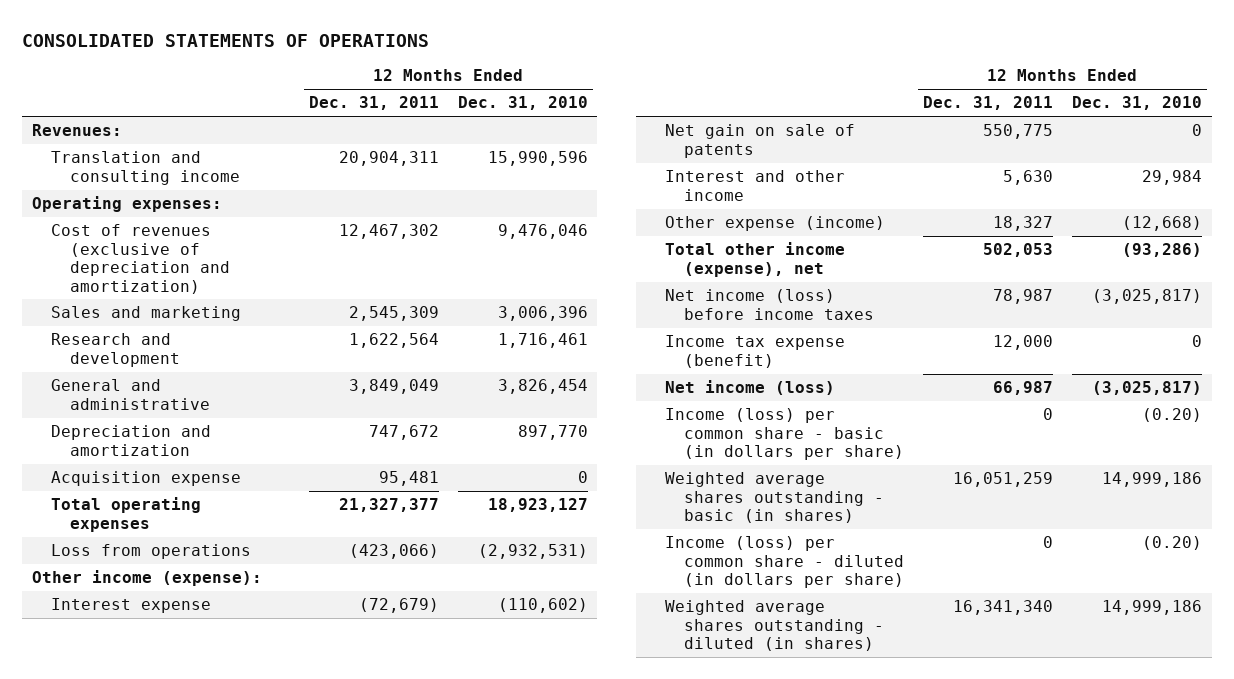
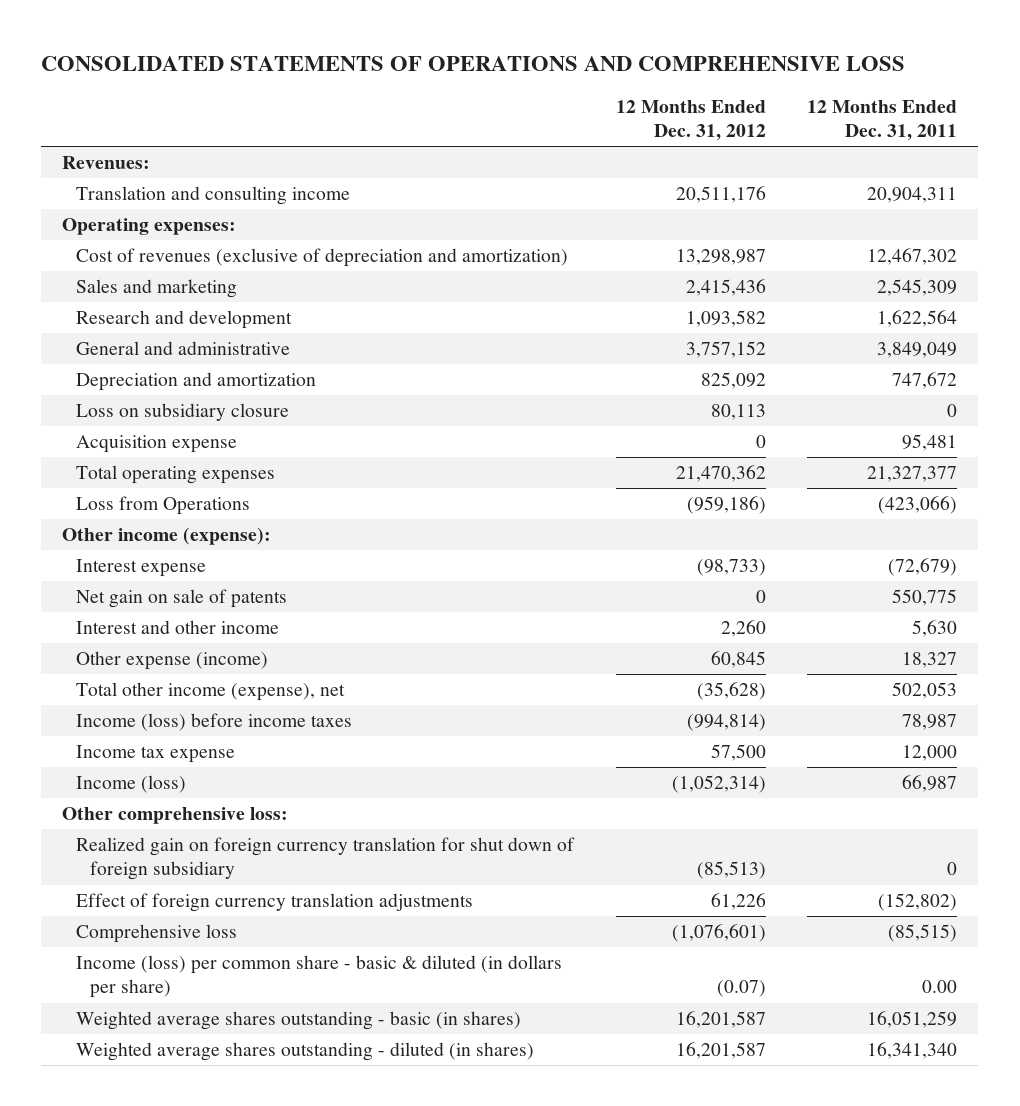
- CONSOLIDATED STATEMENTS OF OPERATIONS
+ CONSOLIDATED STATEMENTS OF OPERATIONS AND COMPREHENSIVE LOSS
- | 12 Months Ended Dec. 31, 2011 | 12 Months Ended Dec. 31, 2010
+ | 12 Months Ended Dec. 31, 2012 | 12 Months Ended Dec. 31, 2011
+ Loss on subsidiary closure | 80,113 | 0
- Loss from operations | (423,066) | (2,932,531)
+ Loss from Operations | (959,186) | (423,066)
- Net income (loss) before income taxes | 78,987 | (3,025,817)
- Income tax expense (benefit) | 12,000 | 0
- Net income (loss) | 66,987 | (3,025,817)
- Income (loss) per common share - basic (in dollars per share) | 0 | (0.20)
+ Income (loss) before income taxes | (994,814) | 78,987
+ Income tax expense | 57,500 | 12,000
+ Income (loss) | (1,052,314) | 66,987
+ Other comprehensive loss:
+ Realized gain on foreign currency translation for shut down of foreign subsidiary | (85,513) | 0
+ Effect of foreign currency translation adjustments | 61,226 | (152,802)
+ Comprehensive loss | (1,076,601) | (85,515)
+ Income (loss) per common share - basic & diluted (in dollars per share) | (0.07) | 0.00
- Income (loss) per common share - diluted (in dollars per share) | 0 | (0.20)

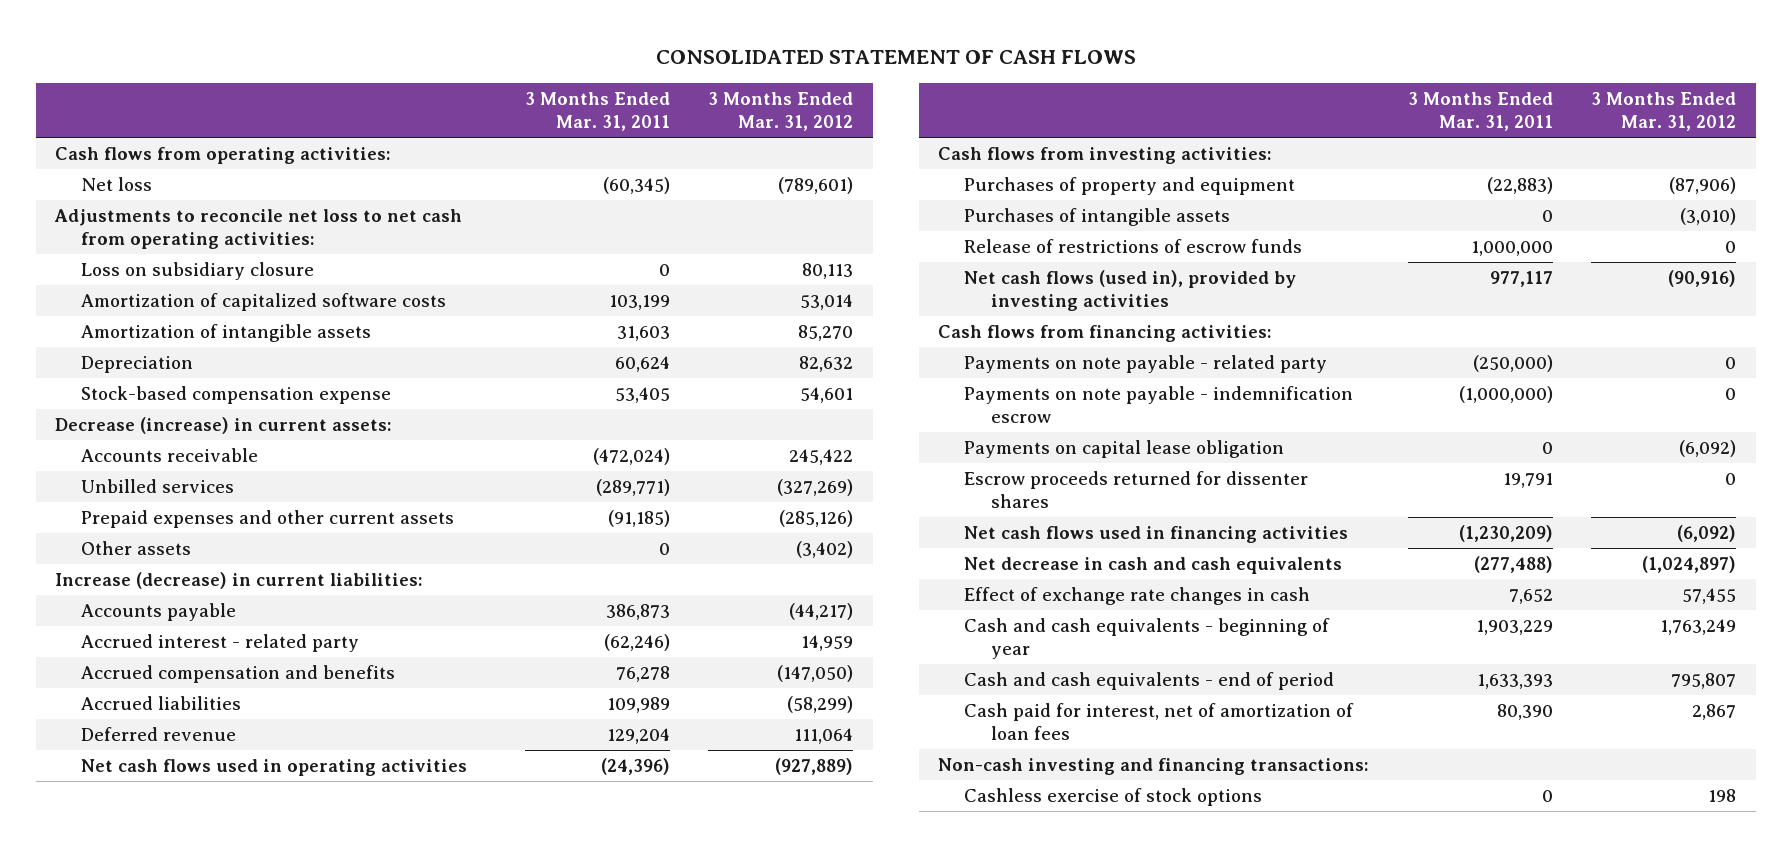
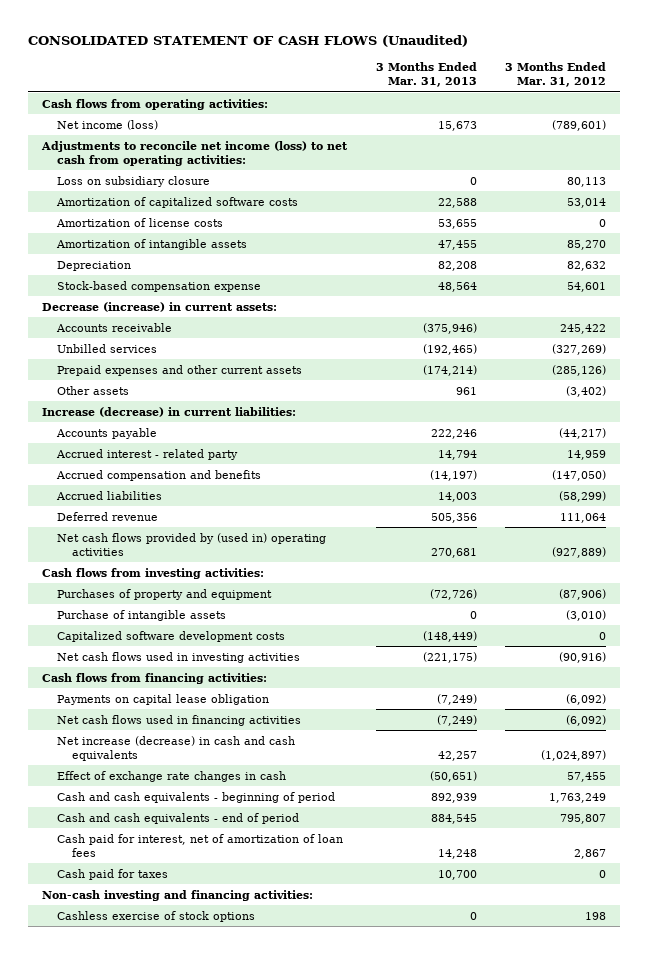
- CONSOLIDATED STATEMENT OF CASH FLOWS
+ CONSOLIDATED STATEMENT OF CASH FLOWS (Unaudited)
- | 3 Months Ended Mar. 31, 2011 | 3 Months Ended Mar. 31, 2012
+ | 3 Months Ended Mar. 31, 2013 | 3 Months Ended Mar. 31, 2012
- Net loss | (60,345) | (789,601)
- Adjustments to reconcile net loss to net cash from operating activities:
+ Net income (loss) | 15,673 | (789,601)
+ Adjustments to reconcile net income (loss) to net cash from operating activities:
+ Amortization of license costs | 53,655 | 0
- Net cash flows used in operating activities | (24,396) | (927,889)
+ Net cash flows provided by (used in) operating activities | 270,681 | (927,889)
- Purchases of intangible assets | 0 | (3,010)
- Release of restrictions of escrow funds | 1,000,000 | 0
- Net cash flows (used in), provided by investing activities | 977,117 | (90,916)
+ Purchase of intangible assets | 0 | (3,010)
+ Capitalized software development costs | (148,449) | 0
+ Net cash flows used in investing activities | (221,175) | (90,916)
- Payments on note payable - related party | (250,000) | 0
- Payments on note payable - indemnification escrow | (1,000,000) | 0
- Escrow proceeds returned for dissenter shares | 19,791 | 0
- Net decrease in cash and cash equivalents | (277,488) | (1,024,897)
+ Net increase (decrease) in cash and cash equivalents | 42,257 | (1,024,897)
- Cash and cash equivalents - beginning of year | 1,903,229 | 1,763,249
+ Cash and cash equivalents - beginning of period | 892,939 | 1,763,249
- Non-cash investing and financing transactions:
+ Cash paid for taxes | 10,700 | 0
+ Non-cash investing and financing activities:

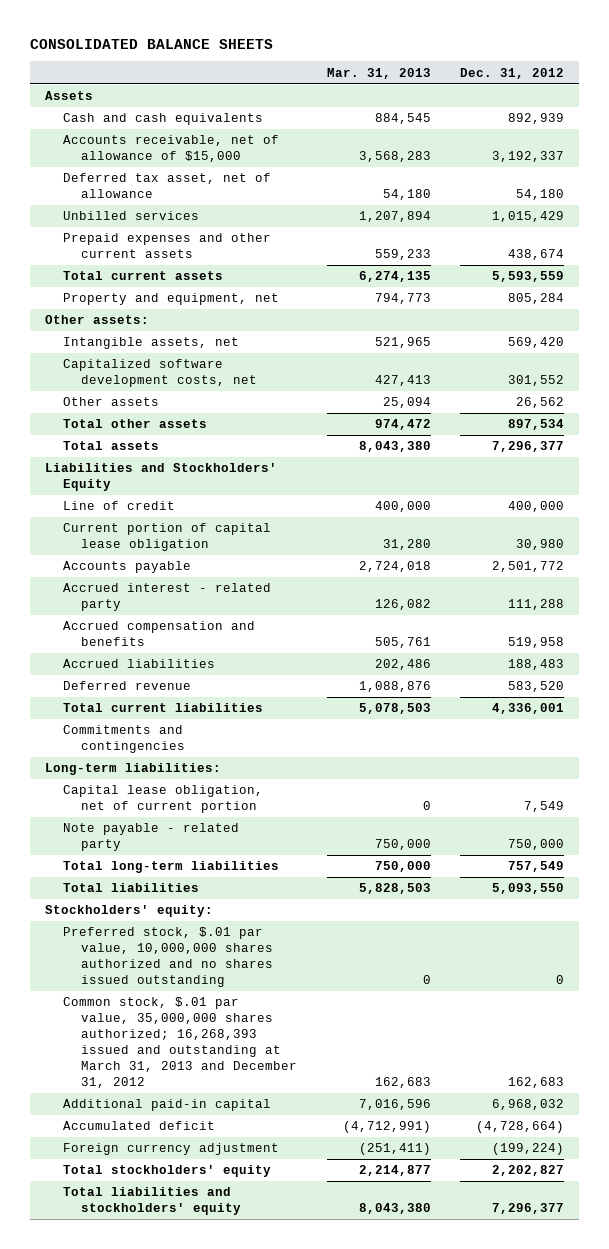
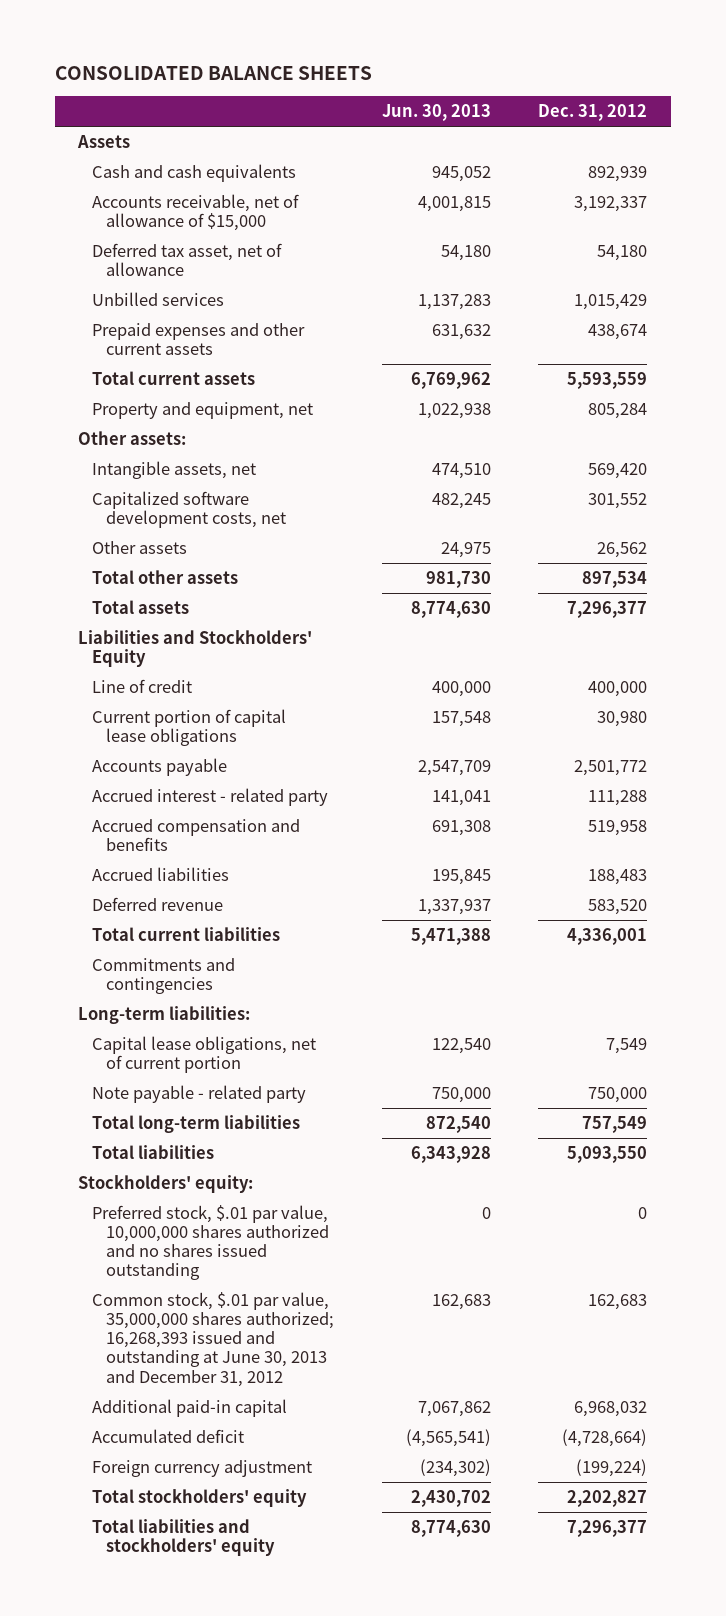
- | Mar. 31, 2013 | Dec. 31, 2012
+ | Jun. 30, 2013 | Dec. 31, 2012
- Current portion of capital lease obligation | 31,280 | 30,980
+ Current portion of capital lease obligations | 157,548 | 30,980
- Capital lease obligation, net of current portion | 0 | 7,549
+ Capital lease obligations, net of current portion | 122,540 | 7,549
- Common stock, $.01 par value, 35,000,000 shares authorized; 16,268,393 issued and outstanding at March 31, 2013 and December 31, 2012 | 162,683 | 162,683
+ Common stock, $.01 par value, 35,000,000 shares authorized; 16,268,393 issued and outstanding at June 30, 2013 and December 31, 2012 | 162,683 | 162,683

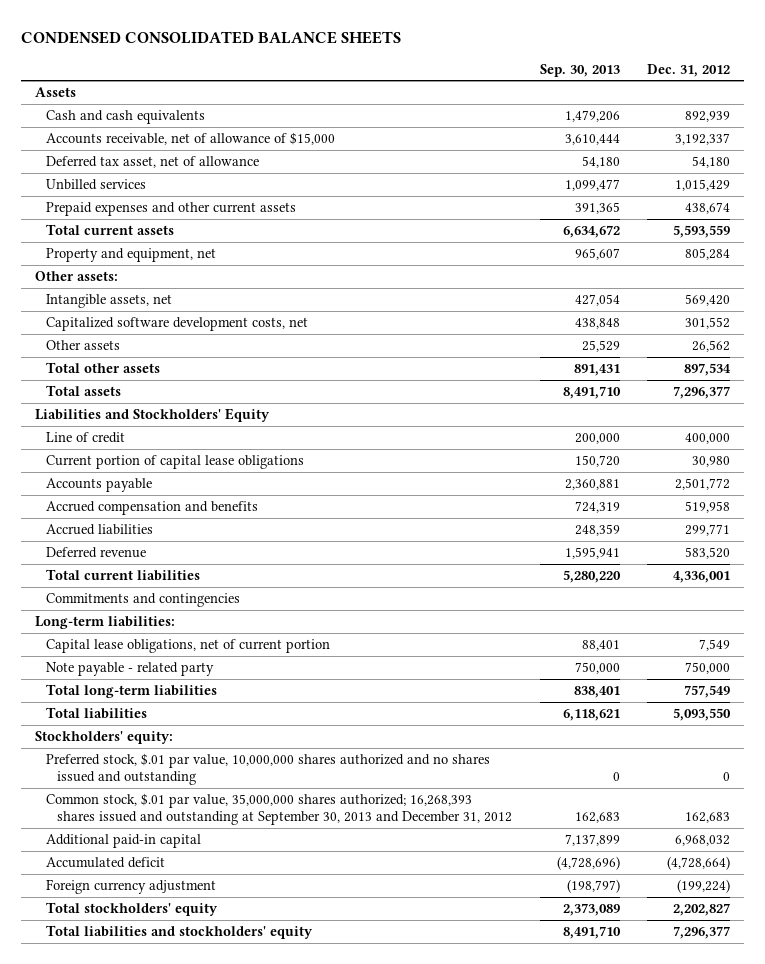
- CONSOLIDATED BALANCE SHEETS
+ CONDENSED CONSOLIDATED BALANCE SHEETS
- | Jun. 30, 2013 | Dec. 31, 2012
+ | Sep. 30, 2013 | Dec. 31, 2012
- Accrued interest - related party | 141,041 | 111,288
- Accrued liabilities | 195,845 | 188,483
+ Accrued liabilities | 248,359 | 299,771
- Preferred stock, $.01 par value, 10,000,000 shares authorized and no shares issued outstanding | 0 | 0
- Common stock, $.01 par value, 35,000,000 shares authorized; 16,268,393 issued and outstanding at June 30, 2013 and December 31, 2012 | 162,683 | 162,683
+ Preferred stock, $.01 par value, 10,000,000 shares authorized and no shares issued and outstanding | 0 | 0
+ Common stock, $.01 par value, 35,000,000 shares authorized; 16,268,393 shares issued and outstanding at September 30, 2013 and December 31, 2012 | 162,683 | 162,683

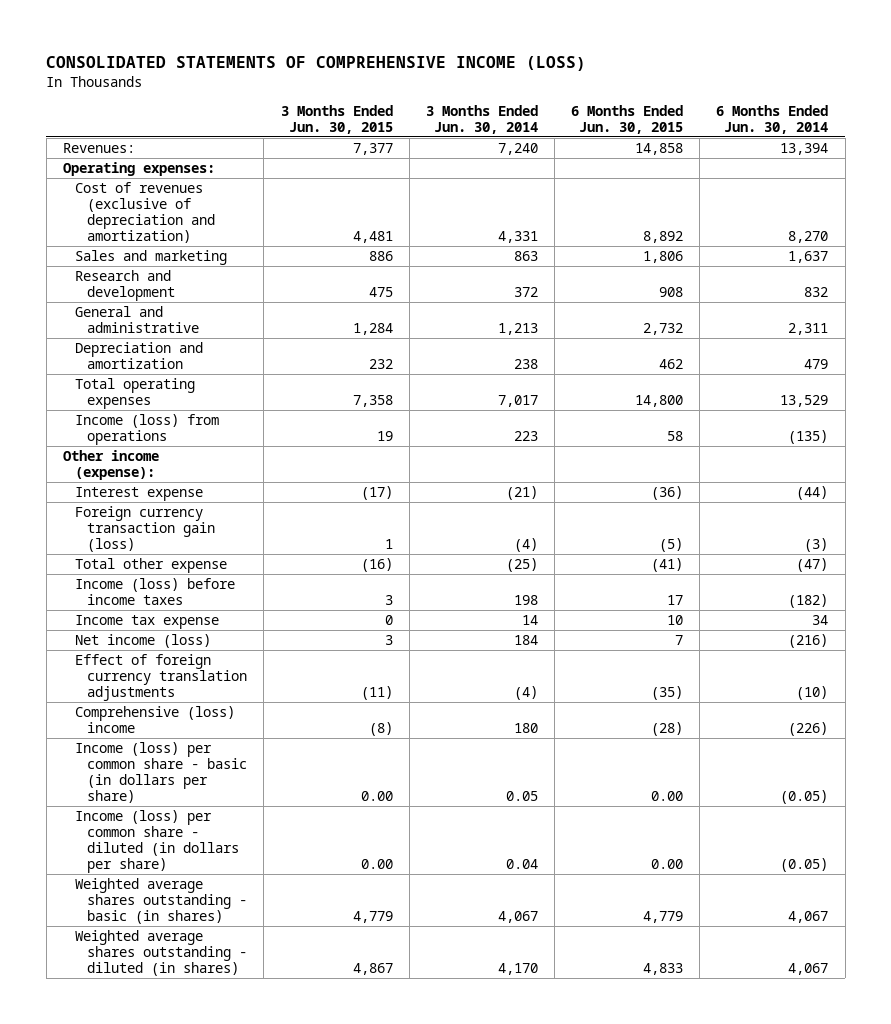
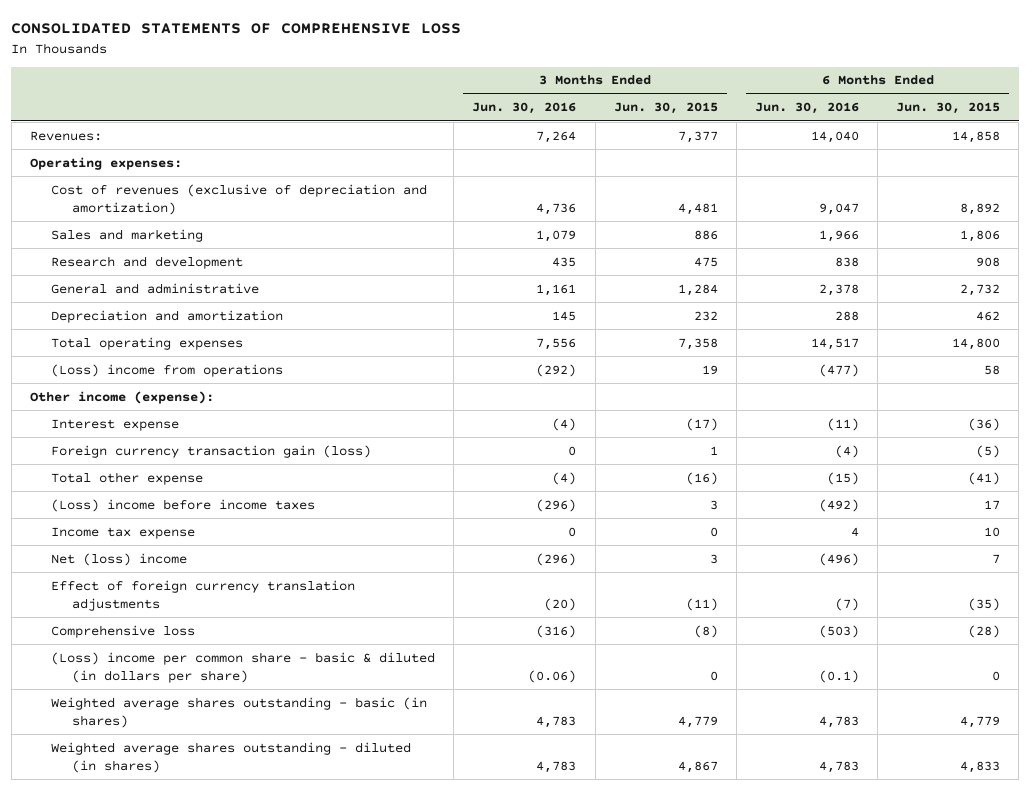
- CONSOLIDATED STATEMENTS OF COMPREHENSIVE INCOME (LOSS)
+ CONSOLIDATED STATEMENTS OF COMPREHENSIVE LOSS
- | 3 Months Ended Jun. 30, 2015 | 3 Months Ended Jun. 30, 2014 | 6 Months Ended Jun. 30, 2015 | 6 Months Ended Jun. 30, 2014
+ | 3 Months Ended Jun. 30, 2016 | 3 Months Ended Jun. 30, 2015 | 6 Months Ended Jun. 30, 2016 | 6 Months Ended Jun. 30, 2015
- Income (loss) from operations | 19 | 223 | 58 | (135)
+ (Loss) income from operations | (292) | 19 | (477) | 58
- Income (loss) before income taxes | 3 | 198 | 17 | (182)
+ (Loss) income before income taxes | (296) | 3 | (492) | 17
- Net income (loss) | 3 | 184 | 7 | (216)
+ Net (loss) income | (296) | 3 | (496) | 7
- Comprehensive (loss) income | (8) | 180 | (28) | (226)
- Income (loss) per common share - basic (in dollars per share) | 0.00 | 0.05 | 0.00 | (0.05)
- Income (loss) per common share - diluted (in dollars per share) | 0.00 | 0.04 | 0.00 | (0.05)
+ Comprehensive loss | (316) | (8) | (503) | (28)
+ (Loss) income per common share - basic & diluted (in dollars per share) | (0.06) | 0 | (0.1) | 0

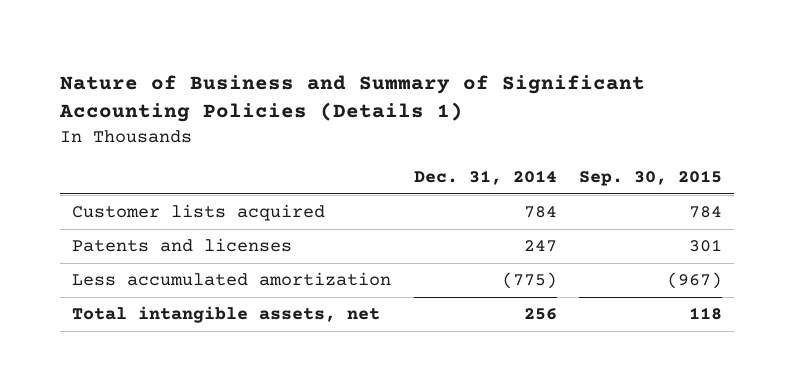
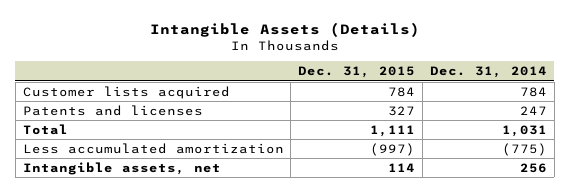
- Nature of Business and Summary of Significant Accounting Policies (Details 1)
+ Intangible Assets (Details)
- | Dec. 31, 2014 | Sep. 30, 2015
+ | Dec. 31, 2015 | Dec. 31, 2014
+ Total | 1,111 | 1,031
- Total intangible assets, net | 256 | 118
+ Intangible assets, net | 114 | 256

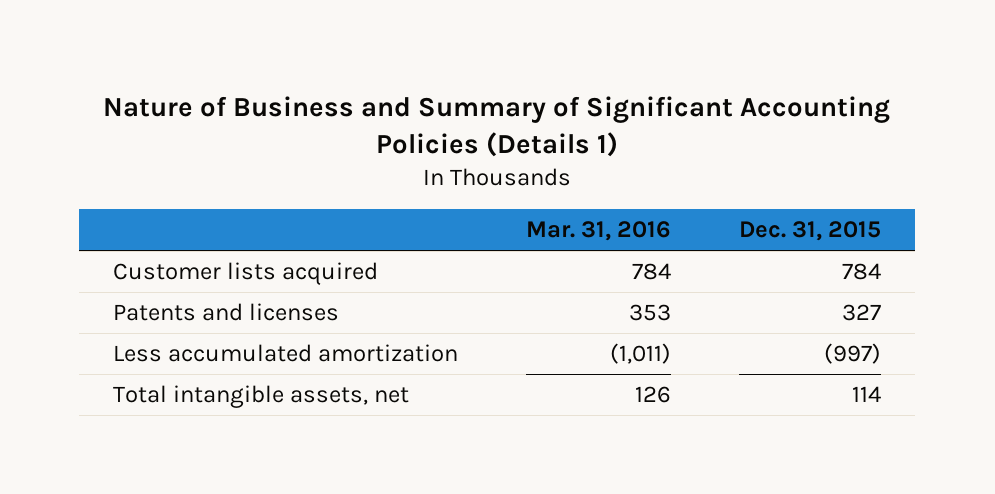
- Intangible Assets (Details)
+ Nature of Business and Summary of Significant Accounting Policies (Details 1)
- | Dec. 31, 2015 | Dec. 31, 2014
+ | Mar. 31, 2016 | Dec. 31, 2015
- Total | 1,111 | 1,031
- Intangible assets, net | 114 | 256
+ Total intangible assets, net | 126 | 114

